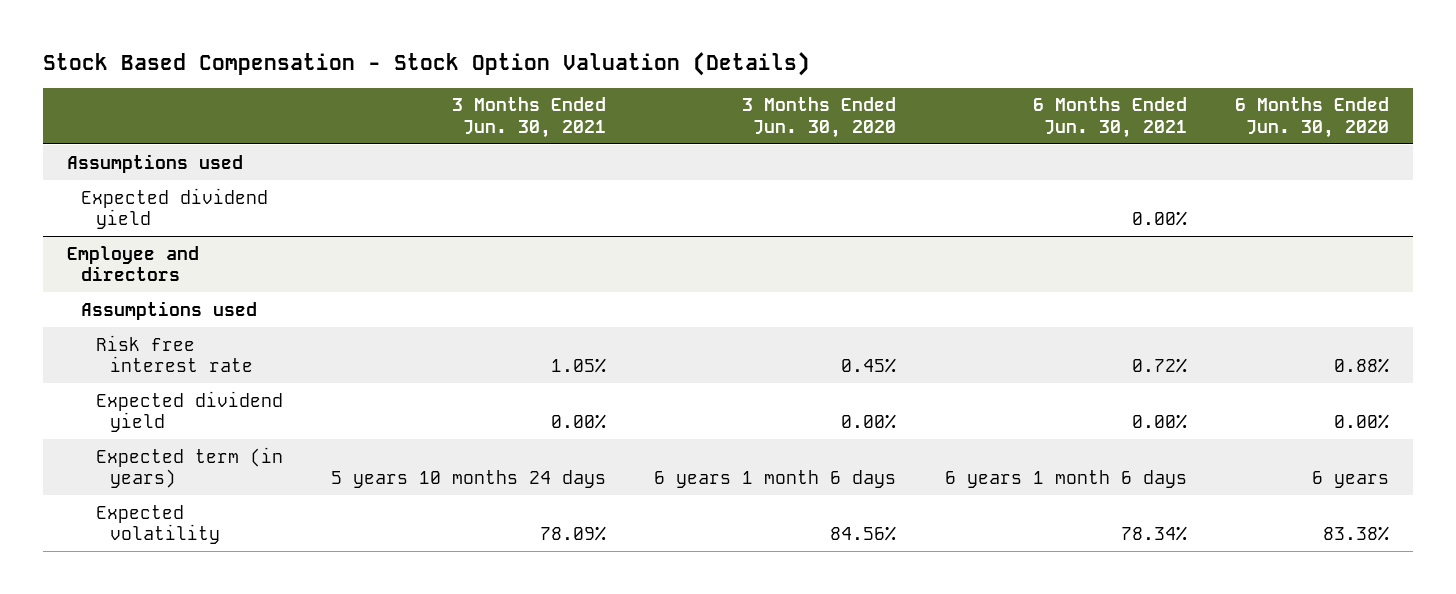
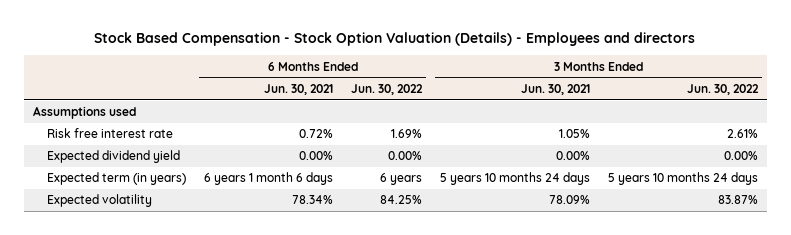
- Stock Based Compensation - Stock Option Valuation (Details)
+ Stock Based Compensation - Stock Option Valuation (Details) - Employees and directors
- | 3 Months Ended Jun. 30, 2021 | 3 Months Ended Jun. 30, 2020 | 6 Months Ended Jun. 30, 2021 | 6 Months Ended Jun. 30, 2020
+ | 6 Months Ended Jun. 30, 2021 | 6 Months Ended Jun. 30, 2022 | 3 Months Ended Jun. 30, 2021 | 3 Months Ended Jun. 30, 2022
- Expected dividend yield | | | 0.00% |
- Employee and directors
- Assumptions used

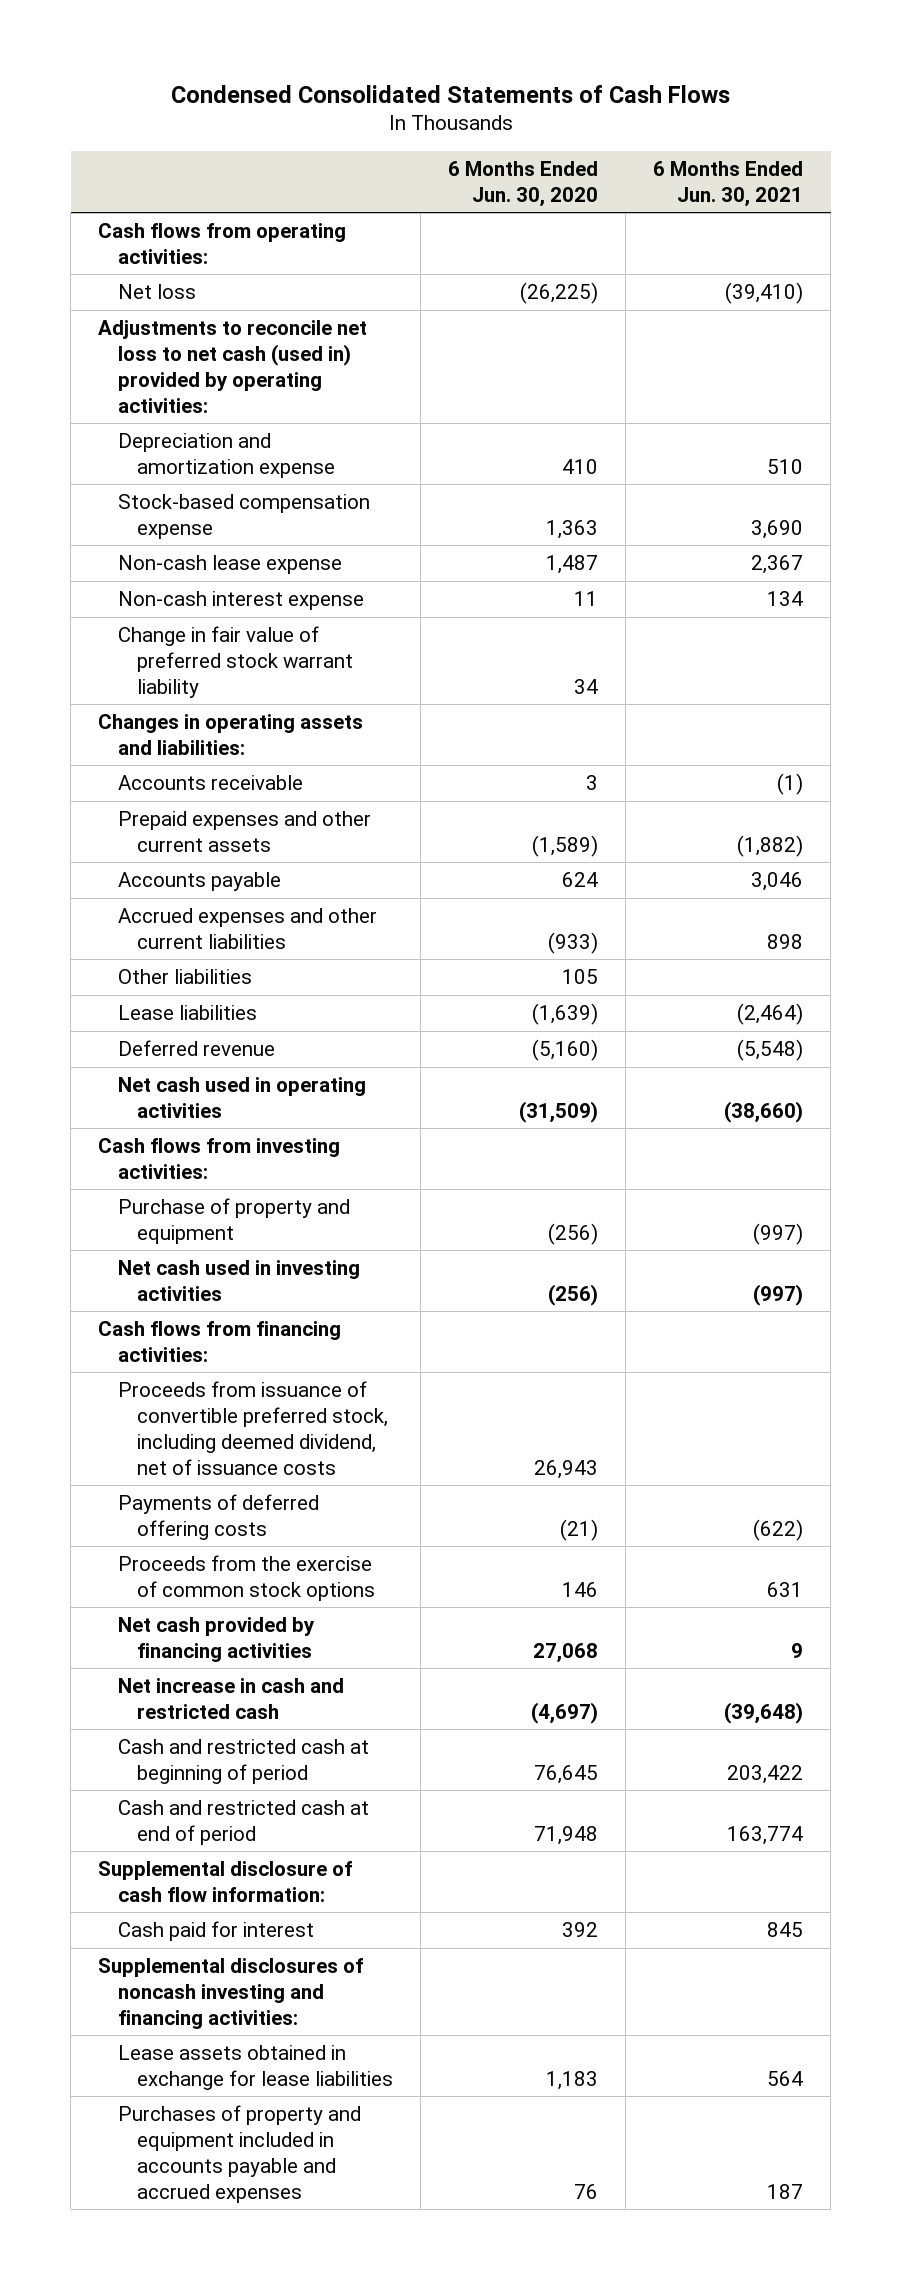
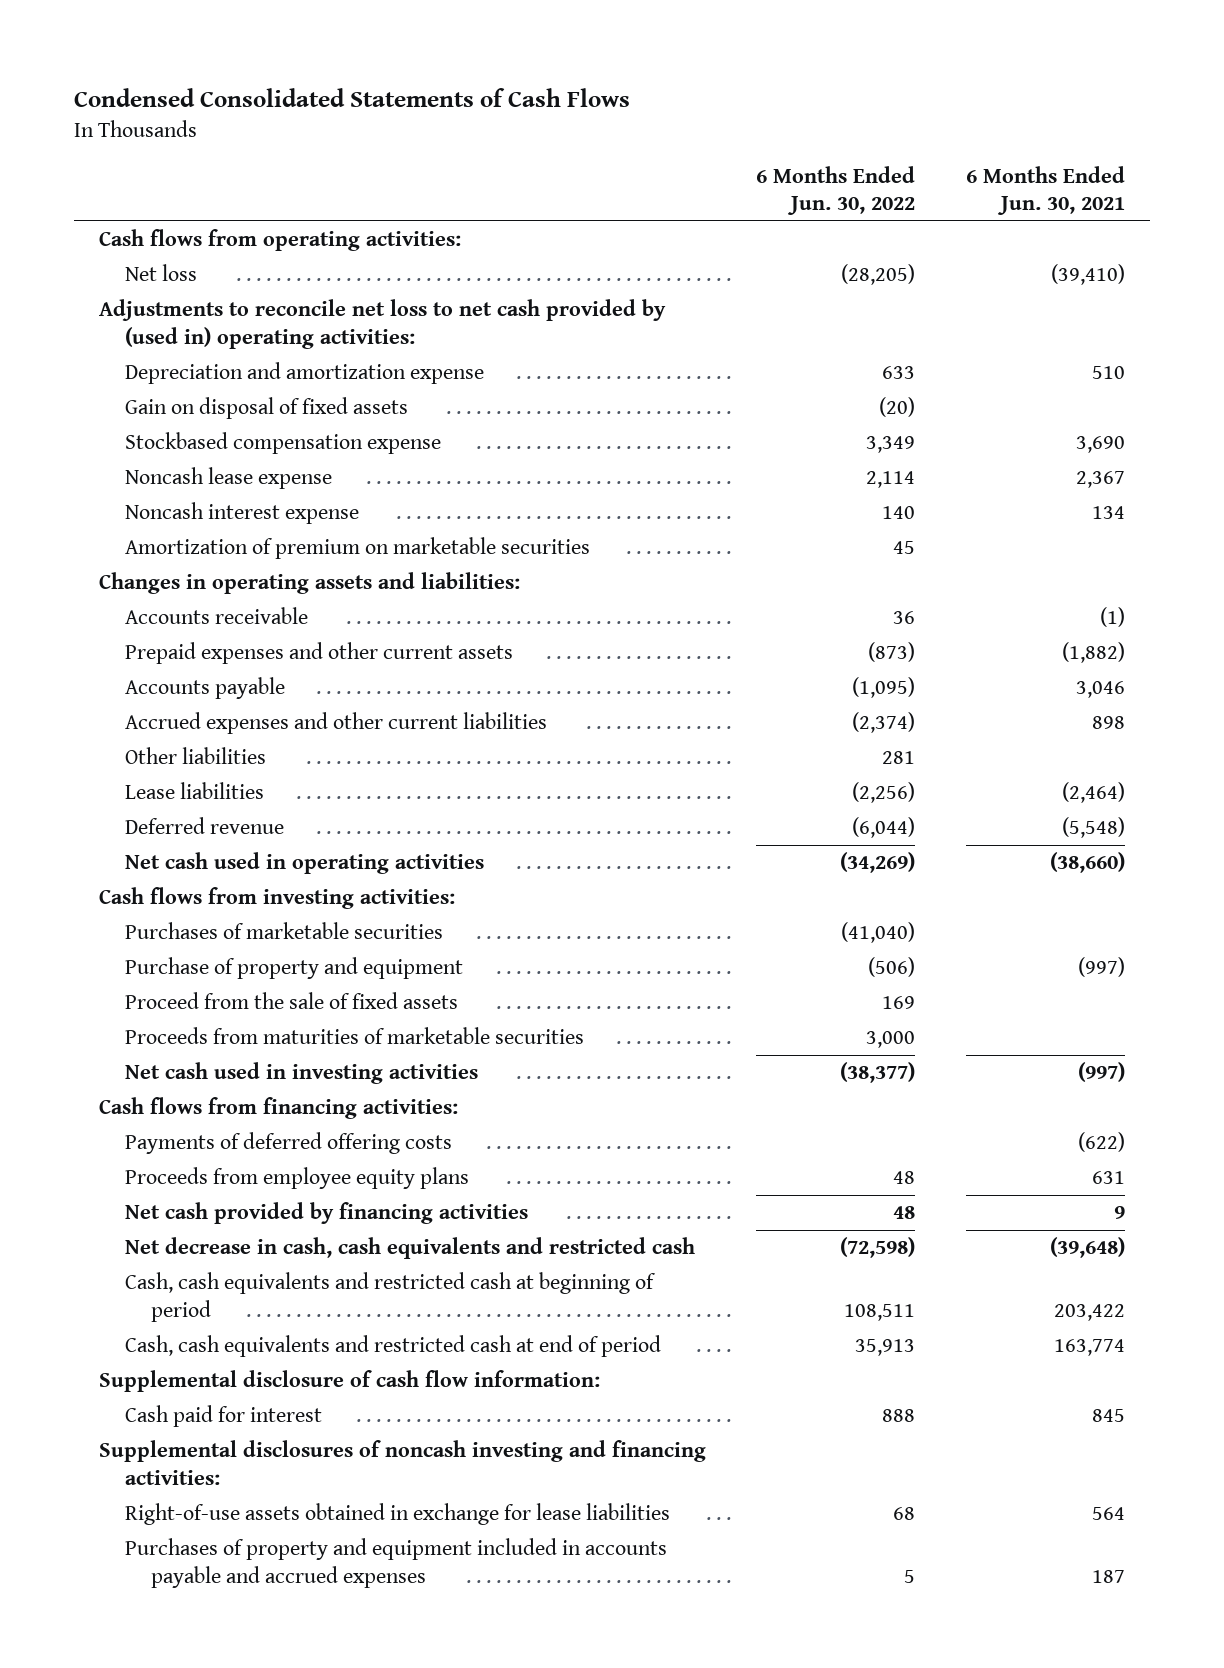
- | 6 Months Ended Jun. 30, 2020 | 6 Months Ended Jun. 30, 2021
+ | 6 Months Ended Jun. 30, 2022 | 6 Months Ended Jun. 30, 2021
- Adjustments to reconcile net loss to net cash (used in) provided by operating activities:
+ Adjustments to reconcile net loss to net cash provided by (used in) operating activities:
- Stock-based compensation expense | 1,363 | 3,690
- Non-cash lease expense | 1,487 | 2,367
- Non-cash interest expense | 11 | 134
- Change in fair value of preferred stock warrant liability | 34 |
+ Gain on disposal of fixed assets | (20) |
+ Stockbased compensation expense | 3,349 | 3,690
+ Noncash lease expense | 2,114 | 2,367
+ Noncash interest expense | 140 | 134
+ Amortization of premium on marketable securities | 45 |
+ Purchases of marketable securities | (41,040) |
+ Proceed from the sale of fixed assets | 169 |
+ Proceeds from maturities of marketable securities | 3,000 |
- Proceeds from issuance of convertible preferred stock, including deemed dividend, net of issuance costs | 26,943 |
- Proceeds from the exercise of common stock options | 146 | 631
+ Proceeds from employee equity plans | 48 | 631
- Net increase in cash and restricted cash | (4,697) | (39,648)
- Cash and restricted cash at beginning of period | 76,645 | 203,422
- Cash and restricted cash at end of period | 71,948 | 163,774
+ Net decrease in cash, cash equivalents and restricted cash | (72,598) | (39,648)
+ Cash, cash equivalents and restricted cash at beginning of period | 108,511 | 203,422
+ Cash, cash equivalents and restricted cash at end of period | 35,913 | 163,774
- Lease assets obtained in exchange for lease liabilities | 1,183 | 564
+ Right-of-use assets obtained in exchange for lease liabilities | 68 | 564

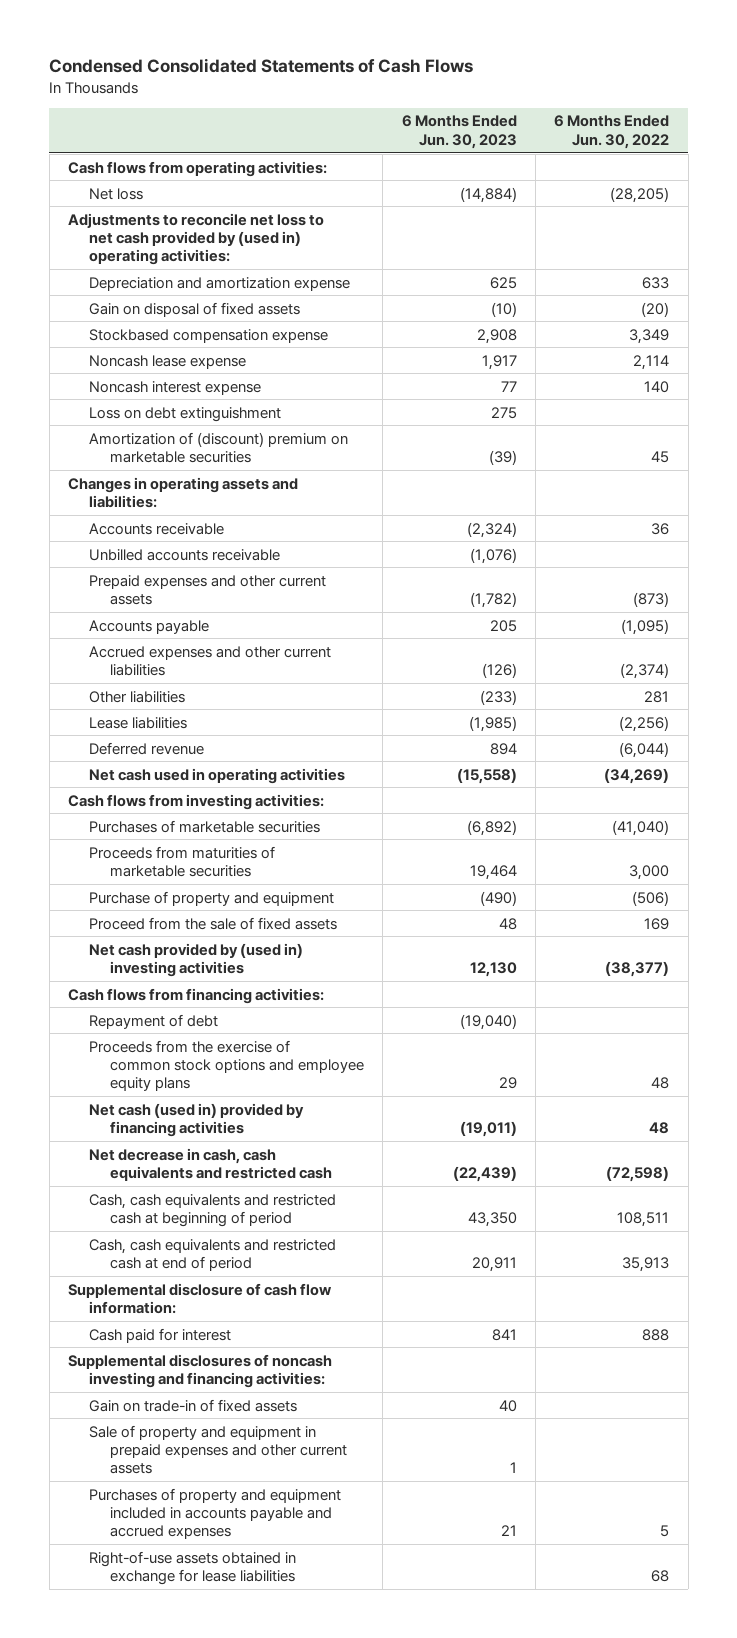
- | 6 Months Ended Jun. 30, 2022 | 6 Months Ended Jun. 30, 2021
+ | 6 Months Ended Jun. 30, 2023 | 6 Months Ended Jun. 30, 2022
- Amortization of premium on marketable securities | 45 |
+ Loss on debt extinguishment | 275 |
+ Amortization of (discount) premium on marketable securities | (39) | 45
+ Unbilled accounts receivable | (1,076) |
moved up: Proceeds from maturities of marketable securities | 19,464 | 3,000
- Net cash used in investing activities | (38,377) | (997)
+ Net cash provided by (used in) investing activities | 12,130 | (38,377)
- Payments of deferred offering costs | | (622)
- Proceeds from employee equity plans | 48 | 631
- Net cash provided by financing activities | 48 | 9
+ Repayment of debt | (19,040) |
+ Proceeds from the exercise of common stock options and employee equity plans | 29 | 48
+ Net cash (used in) provided by financing activities | (19,011) | 48
+ Gain on trade-in of fixed assets | 40 |
+ Sale of property and equipment in prepaid expenses and other current assets | 1 |
moved down: Right-of-use assets obtained in exchange for lease liabilities | | 68

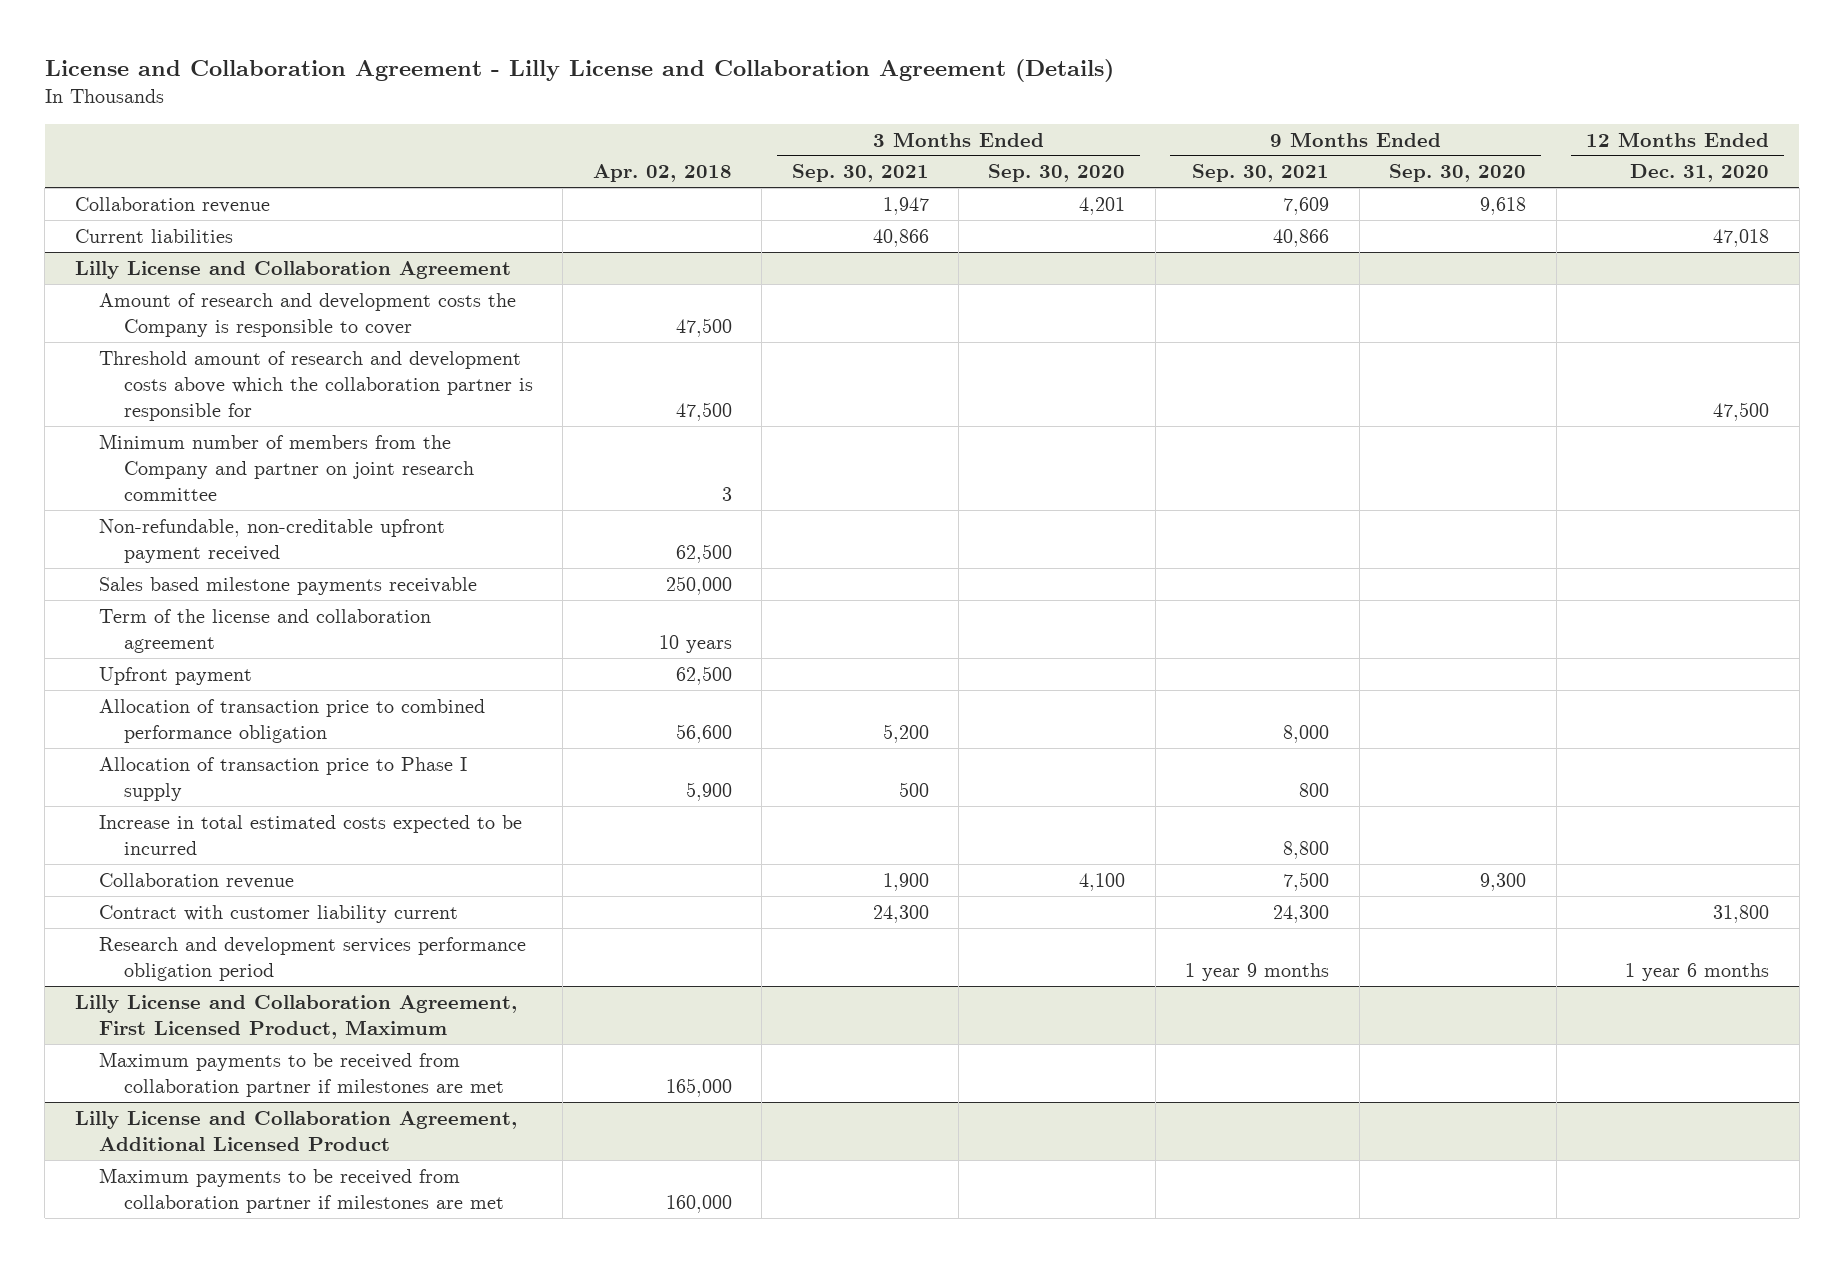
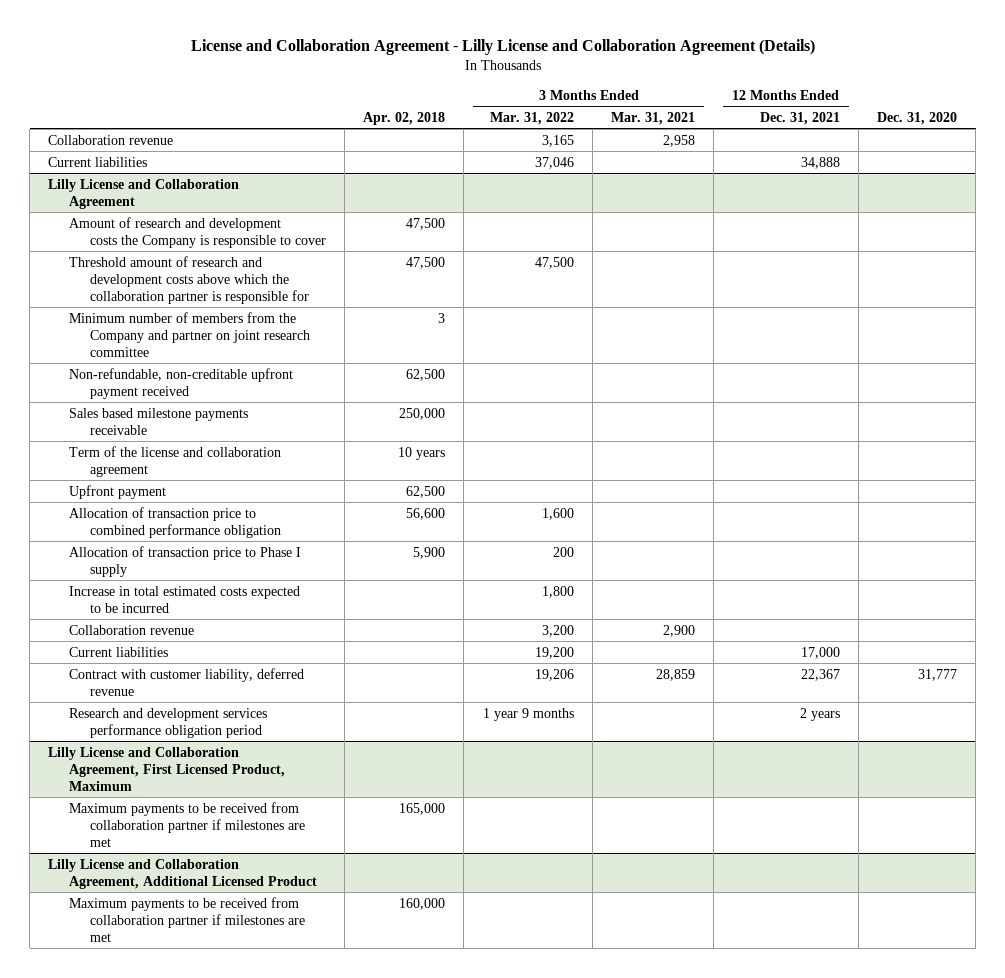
- | Apr. 02, 2018 | 3 Months Ended Sep. 30, 2021 | 3 Months Ended Sep. 30, 2020 | 9 Months Ended Sep. 30, 2021 | 9 Months Ended Sep. 30, 2020 | 12 Months Ended Dec. 31, 2020
+ | Apr. 02, 2018 | 3 Months Ended Mar. 31, 2022 | 3 Months Ended Mar. 31, 2021 | 12 Months Ended Dec. 31, 2021 | Dec. 31, 2020
@ Lilly License and Collaboration Agreement
- Contract with customer liability current | | 24,300 | | 24,300 | | 31,800
+ Current liabilities | | 19,200 | | 17,000 |
+ Contract with customer liability, deferred revenue | | 19,206 | 28,859 | 22,367 | 31,777

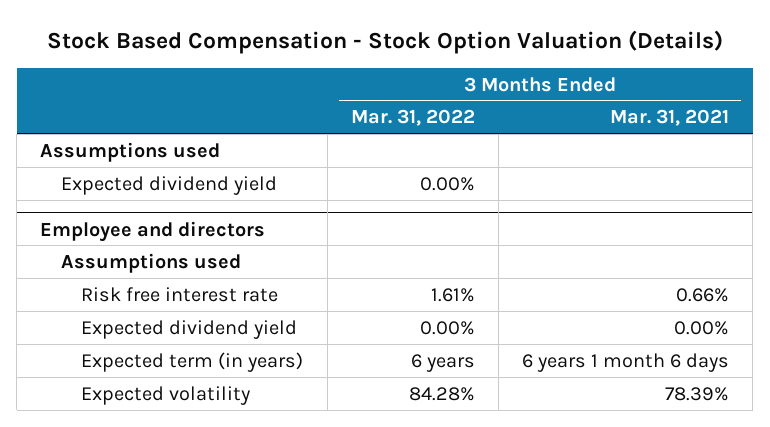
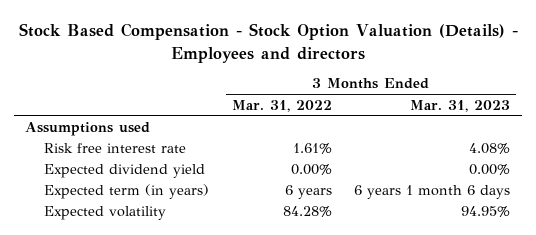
- Stock Based Compensation - Stock Option Valuation (Details)
+ Stock Based Compensation - Stock Option Valuation (Details) - Employees and directors
- | 3 Months Ended Mar. 31, 2022 | 3 Months Ended Mar. 31, 2021
+ | 3 Months Ended Mar. 31, 2022 | 3 Months Ended Mar. 31, 2023
- Expected dividend yield | 0.00% |
- Employee and directors
- Assumptions used

